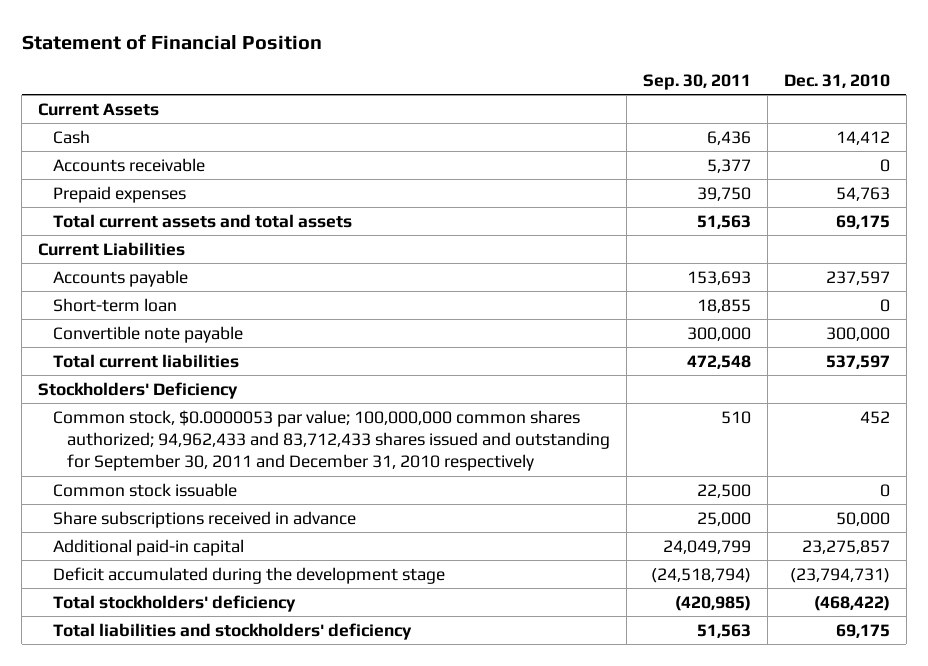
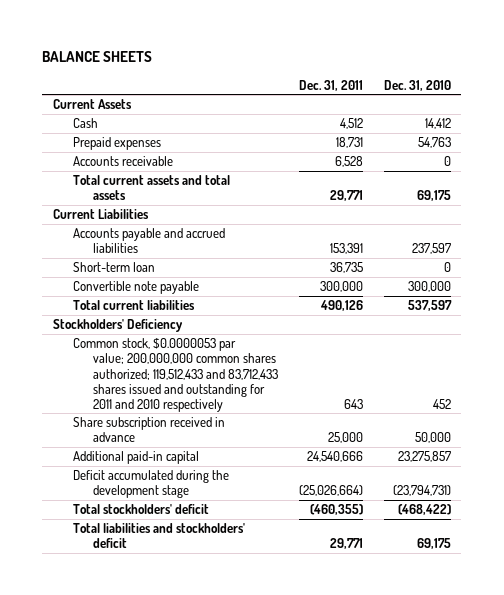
- Statement of Financial Position
+ BALANCE SHEETS
- | Sep. 30, 2011 | Dec. 31, 2010
+ | Dec. 31, 2011 | Dec. 31, 2010
moved down: Accounts receivable | 6,528 | 0
- Accounts payable | 153,693 | 237,597
+ Accounts payable and accrued liabilities | 153,391 | 237,597
- Common stock, $0.0000053 par value; 100,000,000 common shares authorized; 94,962,433 and 83,712,433 shares issued and outstanding for September 30, 2011 and December 31, 2010 respectively | 510 | 452
- Common stock issuable | 22,500 | 0
- Share subscriptions received in advance | 25,000 | 50,000
+ Common stock, $0.0000053 par value; 200,000,000 common shares authorized; 119,512,433 and 83,712,433 shares issued and outstanding for 2011 and 2010 respectively | 643 | 452
+ Share subscription received in advance | 25,000 | 50,000
- Total stockholders' deficiency | (420,985) | (468,422)
- Total liabilities and stockholders' deficiency | 51,563 | 69,175
+ Total stockholders' deficit | (460,355) | (468,422)
+ Total liabilities and stockholders' deficit | 29,771 | 69,175

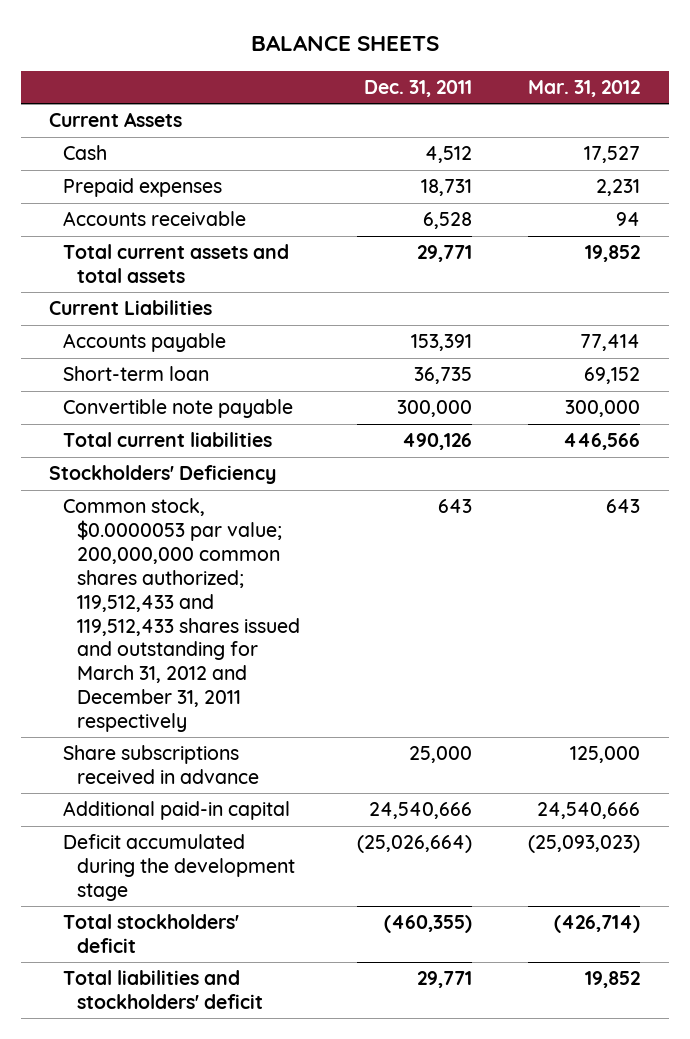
- | Dec. 31, 2011 | Dec. 31, 2010
+ | Dec. 31, 2011 | Mar. 31, 2012
- Accounts payable and accrued liabilities | 153,391 | 237,597
+ Accounts payable | 153,391 | 77,414
- Common stock, $0.0000053 par value; 200,000,000 common shares authorized; 119,512,433 and 83,712,433 shares issued and outstanding for 2011 and 2010 respectively | 643 | 452
- Share subscription received in advance | 25,000 | 50,000
+ Common stock, $0.0000053 par value; 200,000,000 common shares authorized; 119,512,433 and 119,512,433 shares issued and outstanding for March 31, 2012 and December 31, 2011 respectively | 643 | 643
+ Share subscriptions received in advance | 25,000 | 125,000

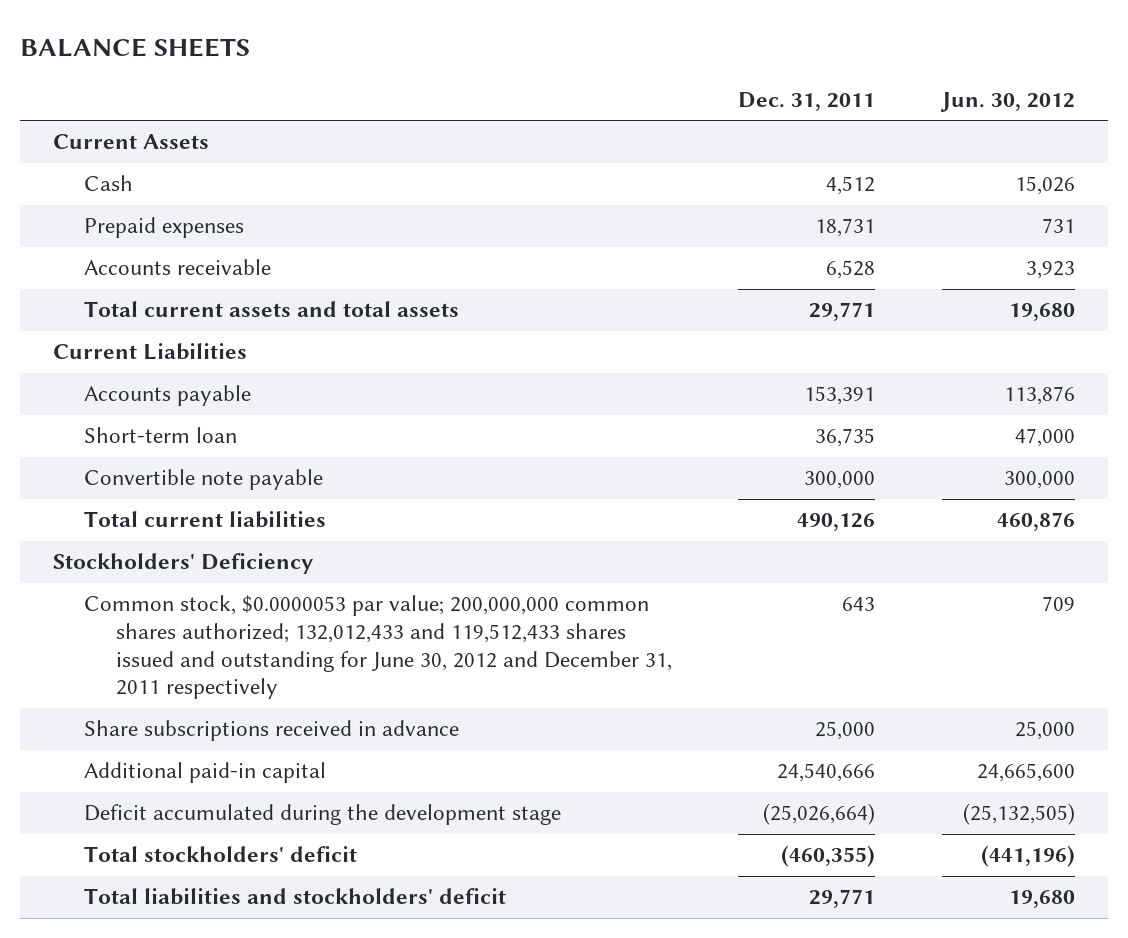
- | Dec. 31, 2011 | Mar. 31, 2012
+ | Dec. 31, 2011 | Jun. 30, 2012
- Common stock, $0.0000053 par value; 200,000,000 common shares authorized; 119,512,433 and 119,512,433 shares issued and outstanding for March 31, 2012 and December 31, 2011 respectively | 643 | 643
+ Common stock, $0.0000053 par value; 200,000,000 common shares authorized; 132,012,433 and 119,512,433 shares issued and outstanding for June 30, 2012 and December 31, 2011 respectively | 643 | 709

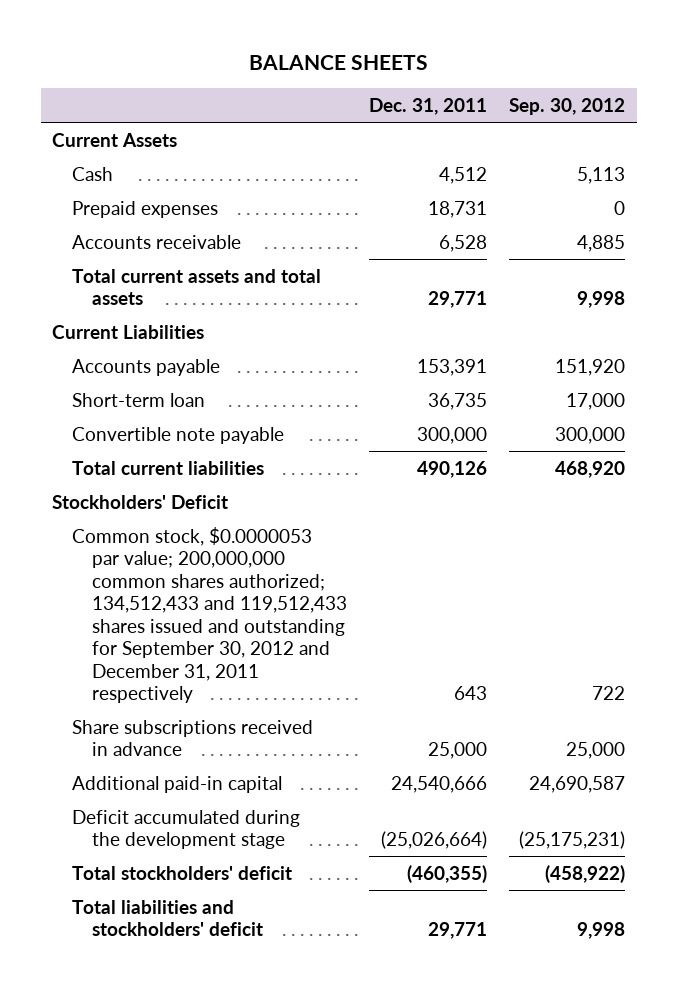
- | Dec. 31, 2011 | Jun. 30, 2012
+ | Dec. 31, 2011 | Sep. 30, 2012
- Stockholders' Deficiency
- Common stock, $0.0000053 par value; 200,000,000 common shares authorized; 132,012,433 and 119,512,433 shares issued and outstanding for June 30, 2012 and December 31, 2011 respectively | 643 | 709
+ Stockholders' Deficit
+ Common stock, $0.0000053 par value; 200,000,000 common shares authorized; 134,512,433 and 119,512,433 shares issued and outstanding for September 30, 2012 and December 31, 2011 respectively | 643 | 722

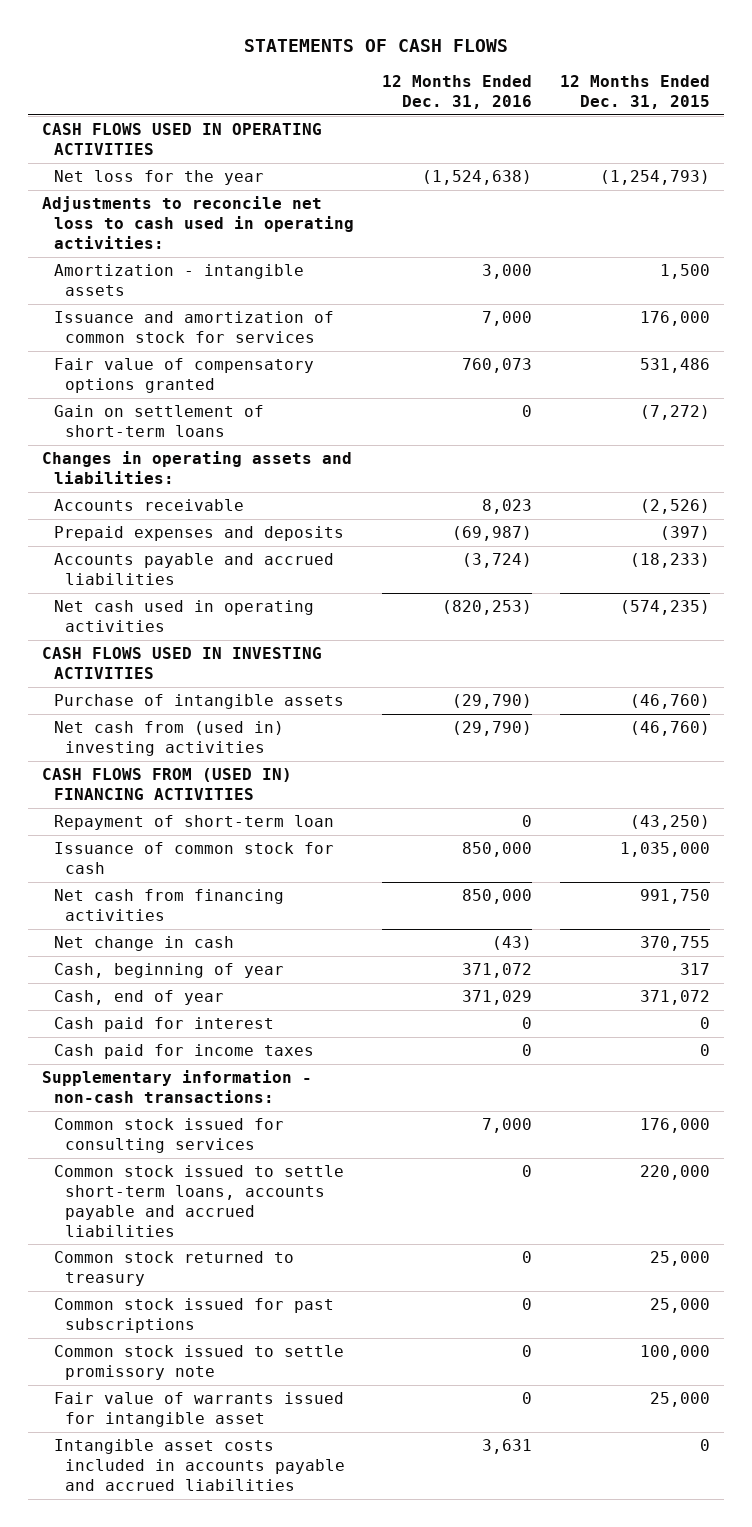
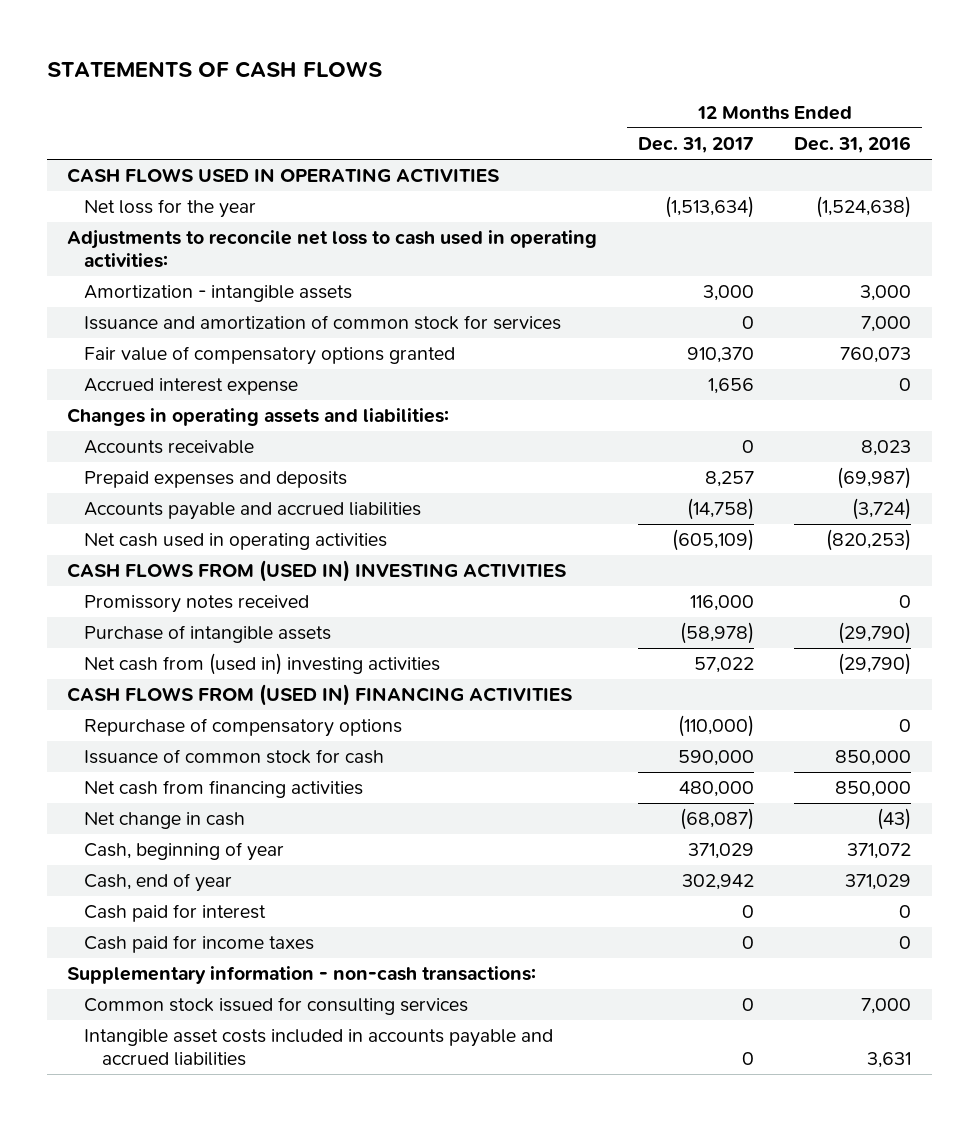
- | 12 Months Ended Dec. 31, 2016 | 12 Months Ended Dec. 31, 2015
+ | 12 Months Ended Dec. 31, 2017 | 12 Months Ended Dec. 31, 2016
- Gain on settlement of short-term loans | 0 | (7,272)
+ Accrued interest expense | 1,656 | 0
- CASH FLOWS USED IN INVESTING ACTIVITIES
+ CASH FLOWS FROM (USED IN) INVESTING ACTIVITIES
+ Promissory notes received | 116,000 | 0
- Repayment of short-term loan | 0 | (43,250)
+ Repurchase of compensatory options | (110,000) | 0
- Common stock issued to settle short-term loans, accounts payable and accrued liabilities | 0 | 220,000
- Common stock returned to treasury | 0 | 25,000
- Common stock issued for past subscriptions | 0 | 25,000
- Common stock issued to settle promissory note | 0 | 100,000
- Fair value of warrants issued for intangible asset | 0 | 25,000

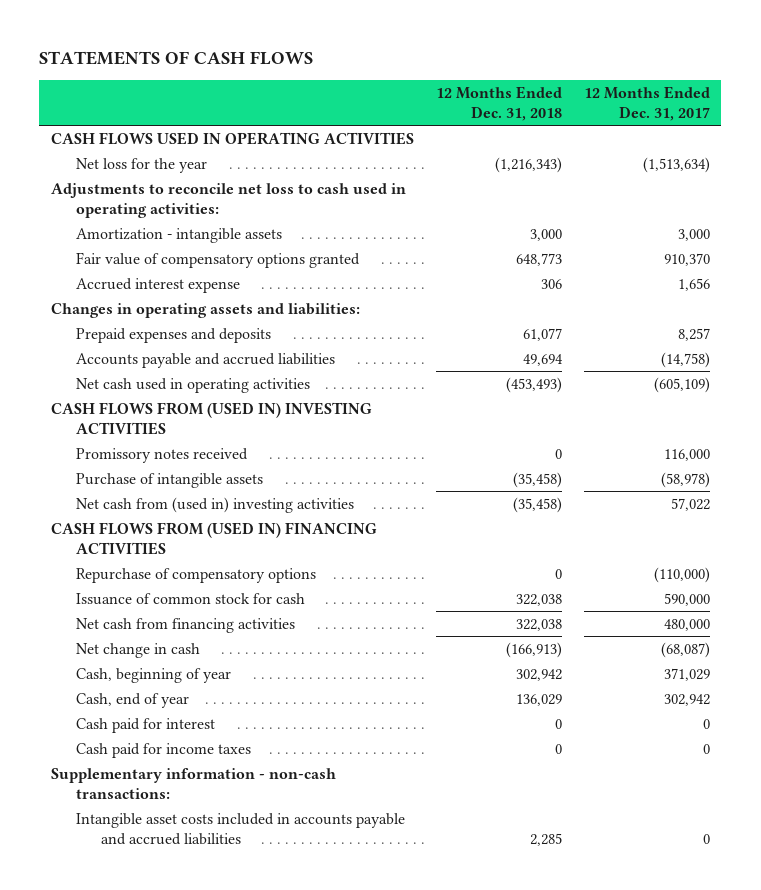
- | 12 Months Ended Dec. 31, 2017 | 12 Months Ended Dec. 31, 2016
+ | 12 Months Ended Dec. 31, 2018 | 12 Months Ended Dec. 31, 2017
- Issuance and amortization of common stock for services | 0 | 7,000
- Accounts receivable | 0 | 8,023
- Common stock issued for consulting services | 0 | 7,000

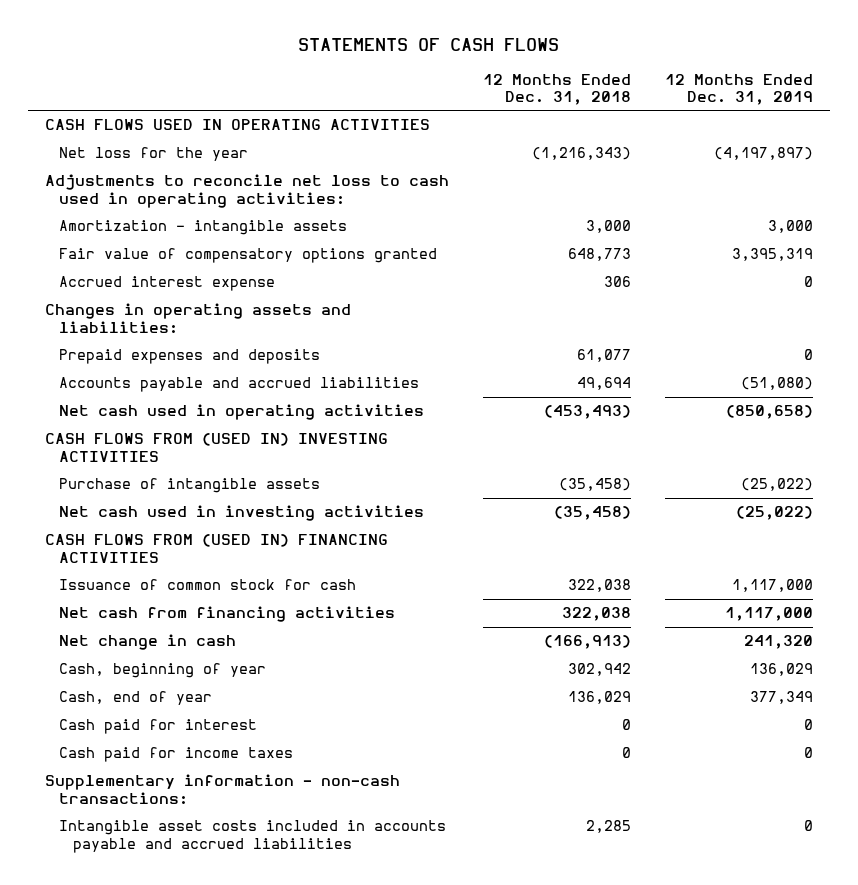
- | 12 Months Ended Dec. 31, 2018 | 12 Months Ended Dec. 31, 2017
+ | 12 Months Ended Dec. 31, 2018 | 12 Months Ended Dec. 31, 2019
- Promissory notes received | 0 | 116,000
- Net cash from (used in) investing activities | (35,458) | 57,022
+ Net cash used in investing activities | (35,458) | (25,022)
- Repurchase of compensatory options | 0 | (110,000)

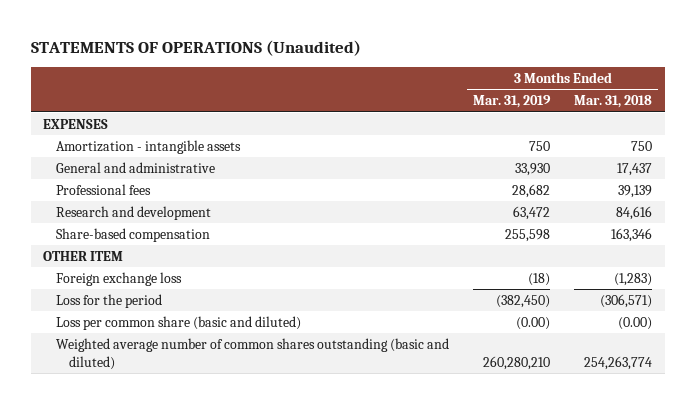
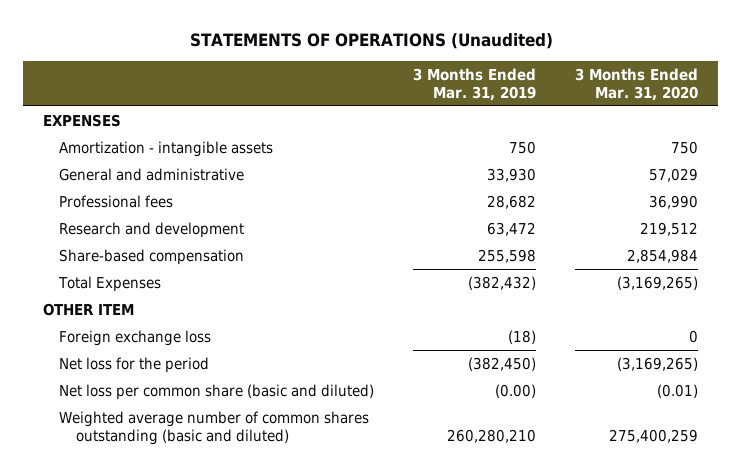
- | 3 Months Ended Mar. 31, 2019 | 3 Months Ended Mar. 31, 2018
+ | 3 Months Ended Mar. 31, 2019 | 3 Months Ended Mar. 31, 2020
+ Total Expenses | (382,432) | (3,169,265)
- Loss for the period | (382,450) | (306,571)
- Loss per common share (basic and diluted) | (0.00) | (0.00)
+ Net loss for the period | (382,450) | (3,169,265)
+ Net loss per common share (basic and diluted) | (0.00) | (0.01)

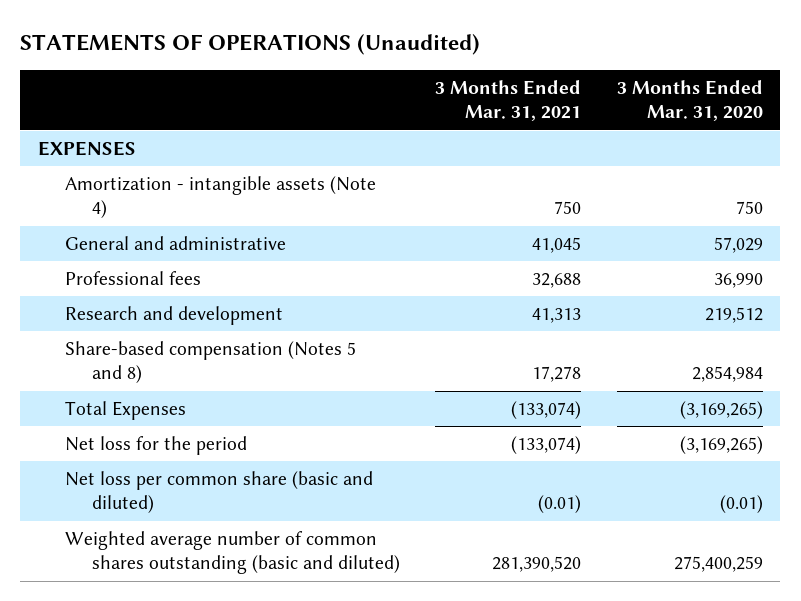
- | 3 Months Ended Mar. 31, 2019 | 3 Months Ended Mar. 31, 2020
+ | 3 Months Ended Mar. 31, 2021 | 3 Months Ended Mar. 31, 2020
- Amortization - intangible assets | 750 | 750
+ Amortization - intangible assets (Note 4) | 750 | 750
- Share-based compensation | 255,598 | 2,854,984
+ Share-based compensation (Notes 5 and 8) | 17,278 | 2,854,984
- OTHER ITEM
- Foreign exchange loss | (18) | 0

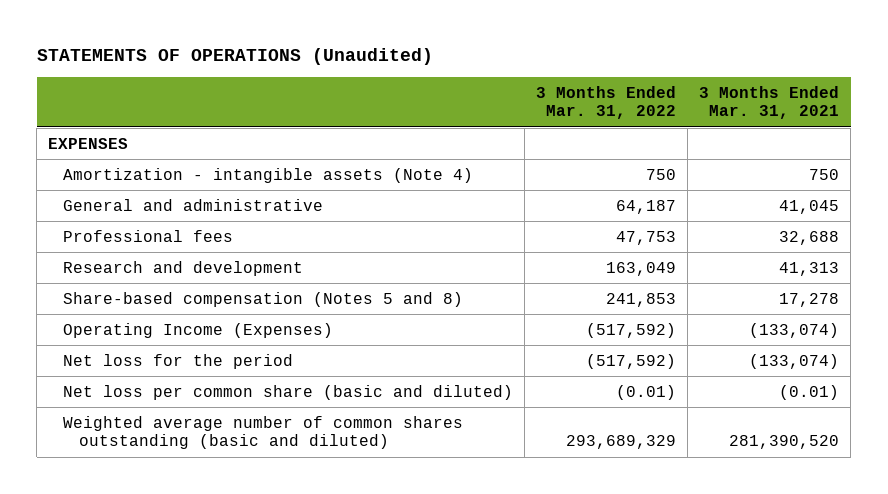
- | 3 Months Ended Mar. 31, 2021 | 3 Months Ended Mar. 31, 2020
+ | 3 Months Ended Mar. 31, 2022 | 3 Months Ended Mar. 31, 2021
- Total Expenses | (133,074) | (3,169,265)
+ Operating Income (Expenses) | (517,592) | (133,074)

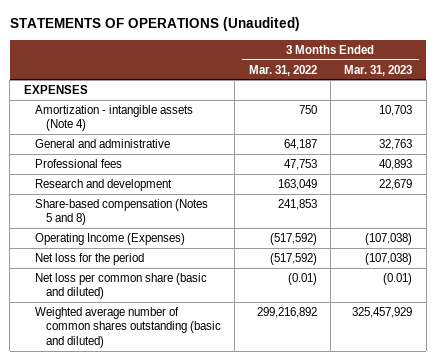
- | 3 Months Ended Mar. 31, 2022 | 3 Months Ended Mar. 31, 2021
+ | 3 Months Ended Mar. 31, 2022 | 3 Months Ended Mar. 31, 2023
- Weighted average number of common shares outstanding (basic and diluted) | 293,689,329 | 281,390,520
+ Weighted average number of common shares outstanding (basic and diluted) | 299,216,892 | 325,457,929

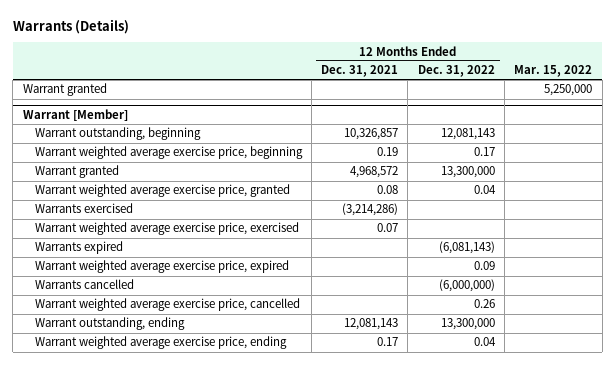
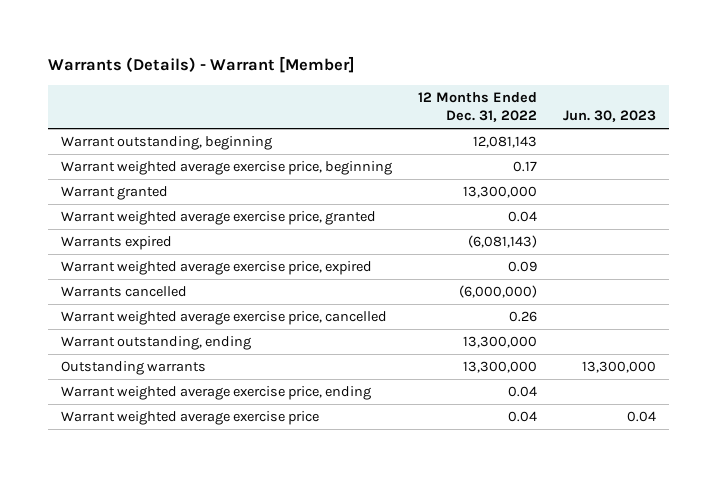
- Warrants (Details)
+ Warrants (Details) - Warrant [Member]
- | 12 Months Ended Dec. 31, 2021 | 12 Months Ended Dec. 31, 2022 | Mar. 15, 2022
+ | 12 Months Ended Dec. 31, 2022 | Jun. 30, 2023
- Warrant granted | | | 5,250,000
- Warrant [Member]
- Warrants exercised | (3,214,286) | |
- Warrant weighted average exercise price, exercised | 0.07 | |
+ Outstanding warrants | 13,300,000 | 13,300,000
+ Warrant weighted average exercise price | 0.04 | 0.04

